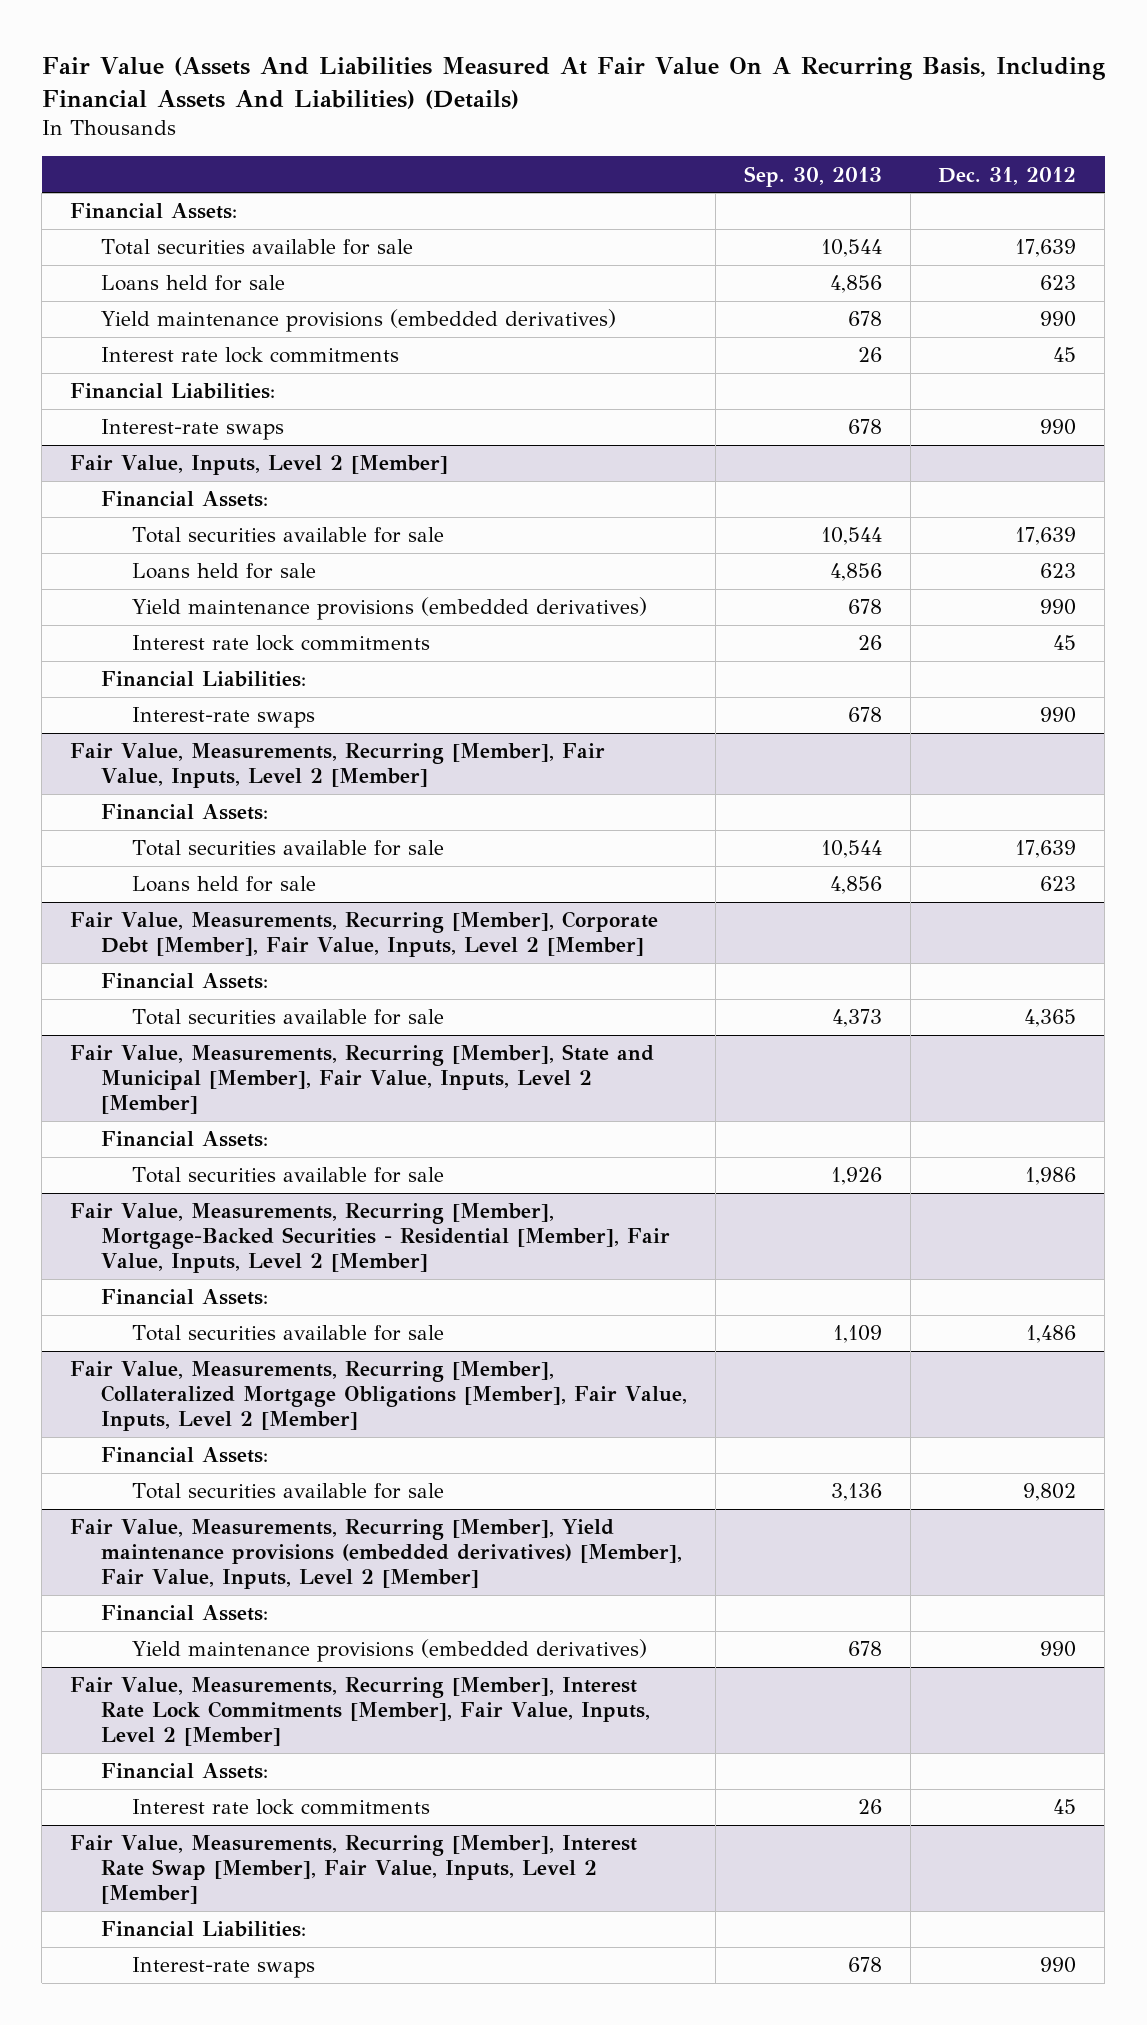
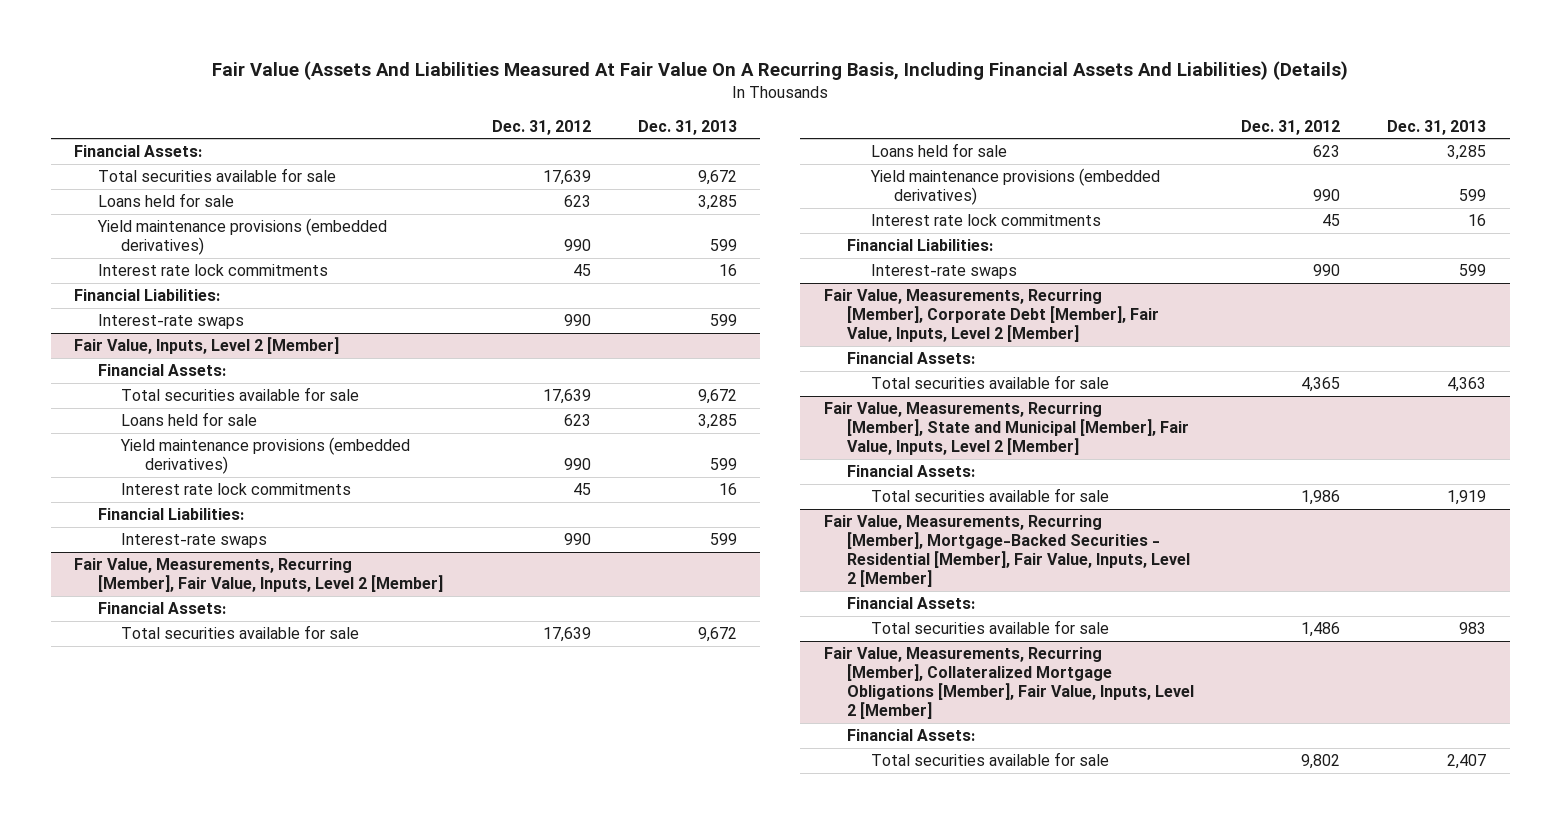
- | Sep. 30, 2013 | Dec. 31, 2012
+ | Dec. 31, 2012 | Dec. 31, 2013
@ Fair Value, Measurements, Recurring [Member], Fair Value, Inputs, Level 2 [Member]
+ Yield maintenance provisions (embedded derivatives) | 990 | 599
+ Interest rate lock commitments | 45 | 16
+ Financial Liabilities:
+ Interest-rate swaps | 990 | 599
- Fair Value, Measurements, Recurring [Member], Yield maintenance provisions (embedded derivatives) [Member], Fair Value, Inputs, Level 2 [Member]
- Financial Assets:
- Yield maintenance provisions (embedded derivatives) | 678 | 990
- Fair Value, Measurements, Recurring [Member], Interest Rate Lock Commitments [Member], Fair Value, Inputs, Level 2 [Member]
- Financial Assets:
- Interest rate lock commitments | 26 | 45
- Fair Value, Measurements, Recurring [Member], Interest Rate Swap [Member], Fair Value, Inputs, Level 2 [Member]
- Financial Liabilities:
- Interest-rate swaps | 678 | 990

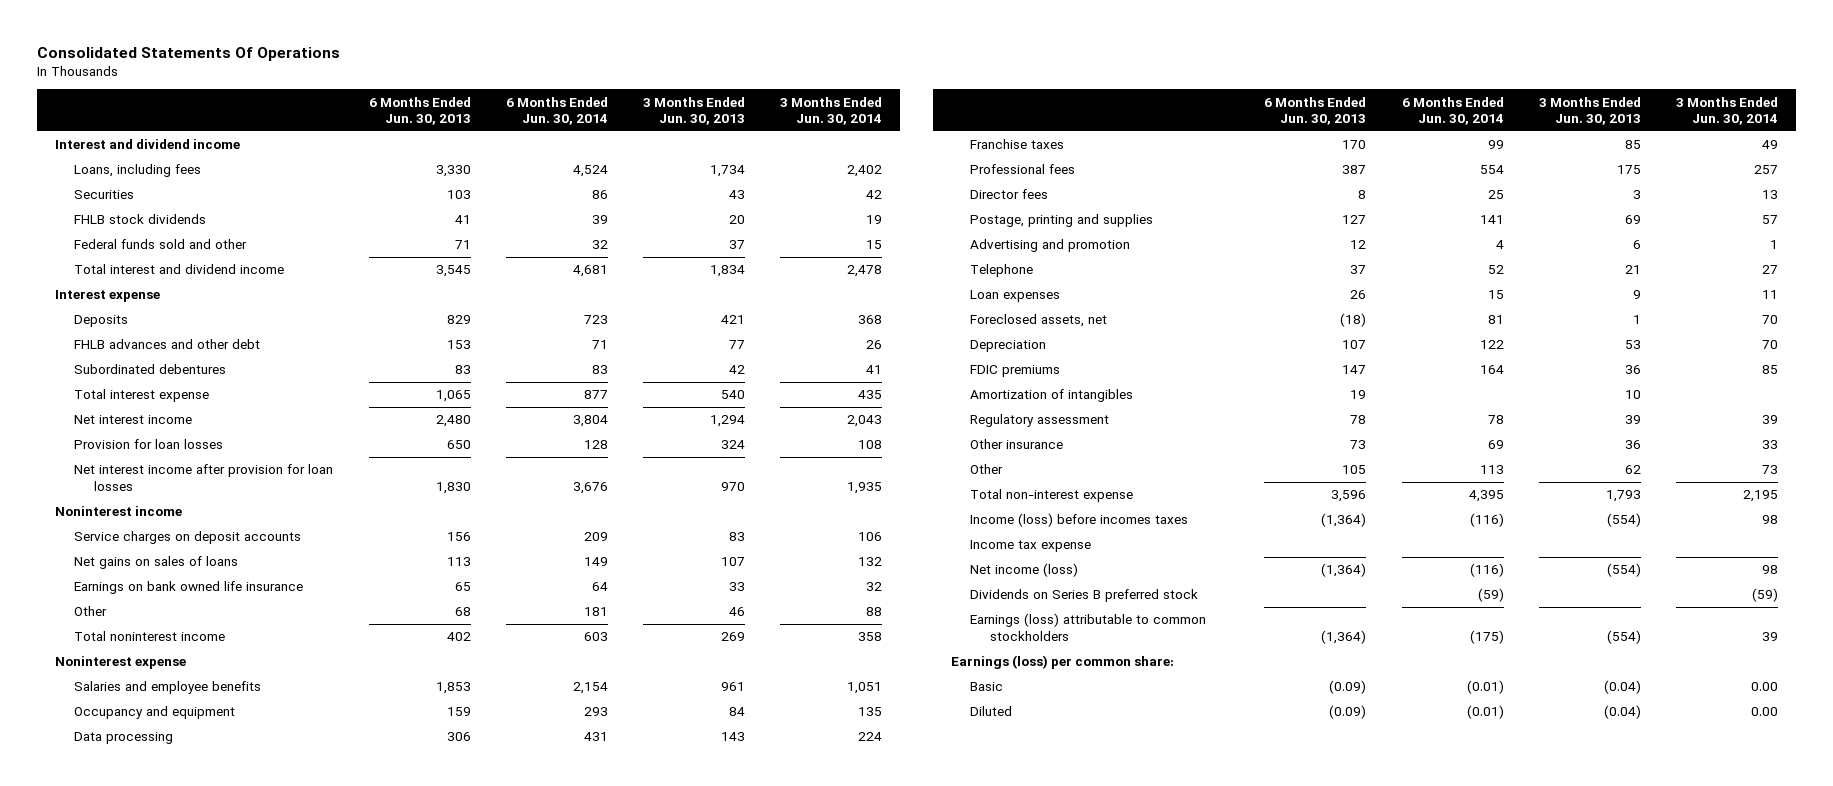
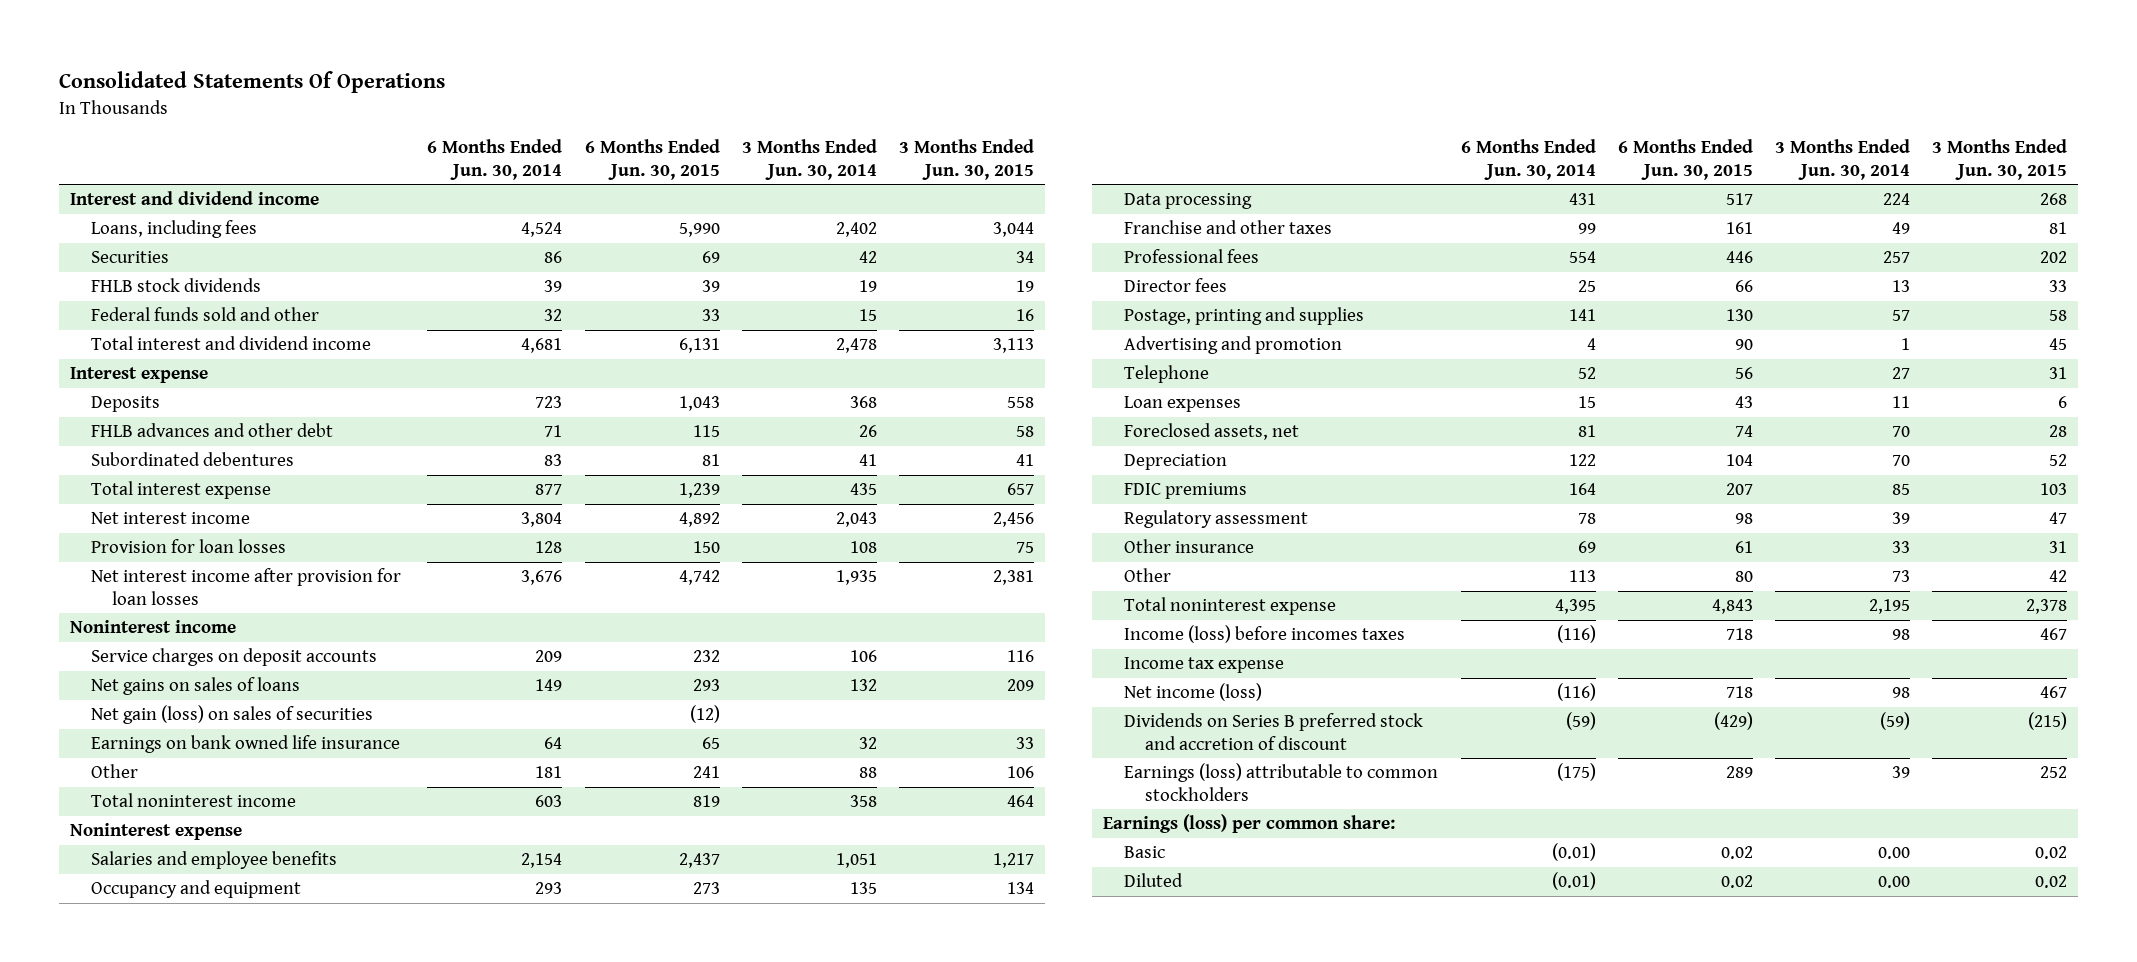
- | 6 Months Ended Jun. 30, 2013 | 6 Months Ended Jun. 30, 2014 | 3 Months Ended Jun. 30, 2013 | 3 Months Ended Jun. 30, 2014
+ | 6 Months Ended Jun. 30, 2014 | 6 Months Ended Jun. 30, 2015 | 3 Months Ended Jun. 30, 2014 | 3 Months Ended Jun. 30, 2015
+ Net gain (loss) on sales of securities | | (12) | |
- Franchise taxes | 170 | 99 | 85 | 49
+ Franchise and other taxes | 99 | 161 | 49 | 81
- Amortization of intangibles | 19 | | 10 |
- Total non-interest expense | 3,596 | 4,395 | 1,793 | 2,195
+ Total noninterest expense | 4,395 | 4,843 | 2,195 | 2,378
- Dividends on Series B preferred stock | | (59) | | (59)
+ Dividends on Series B preferred stock and accretion of discount | (59) | (429) | (59) | (215)

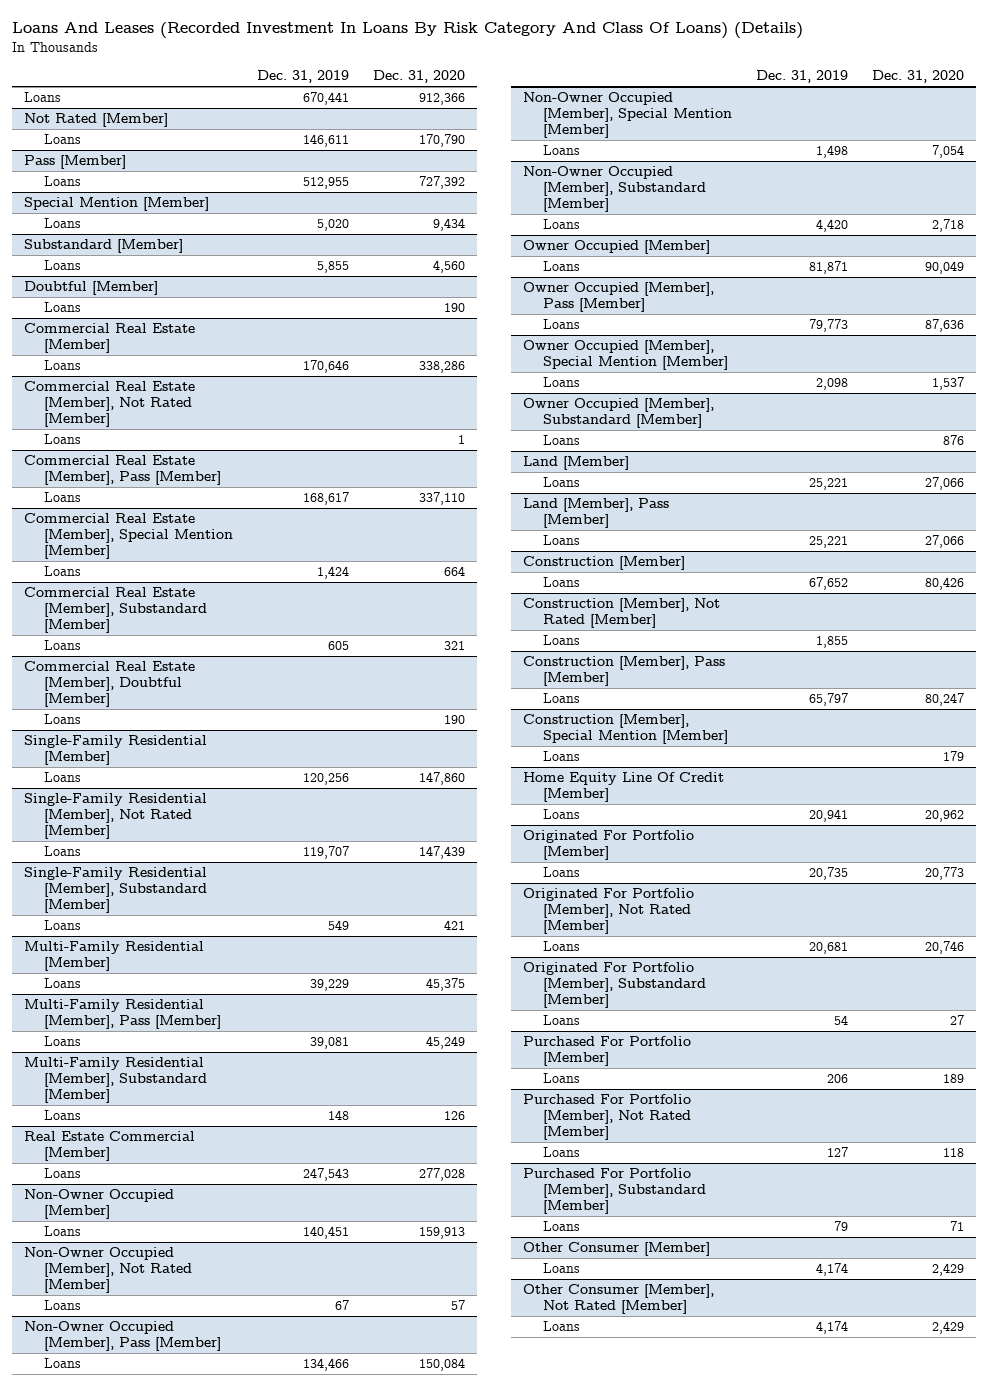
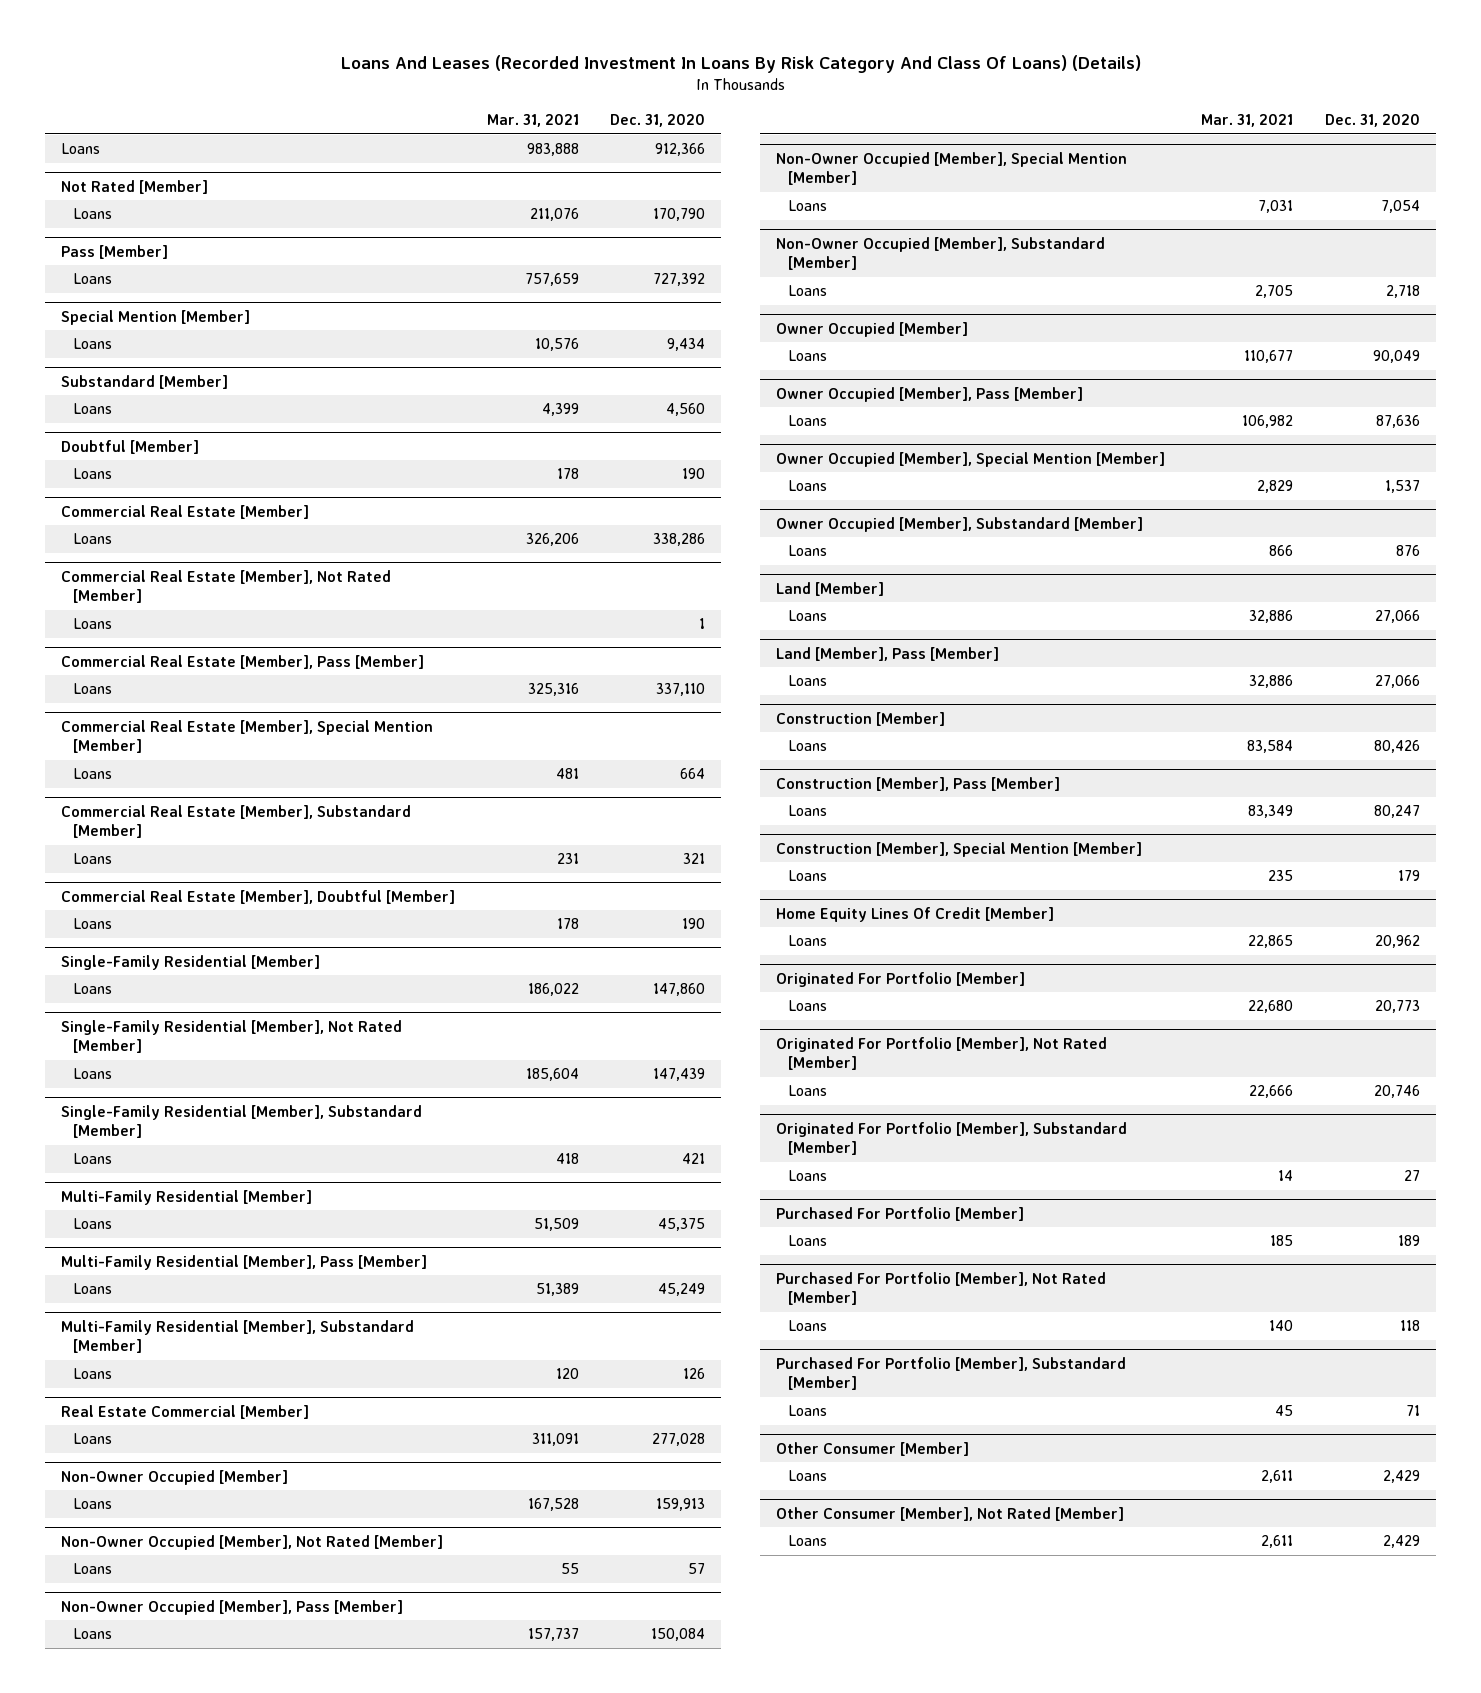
- | Dec. 31, 2019 | Dec. 31, 2020
+ | Mar. 31, 2021 | Dec. 31, 2020
- Construction [Member], Not Rated [Member]
- Loans | 1,855 |
- Home Equity Line Of Credit [Member]
+ Home Equity Lines Of Credit [Member]

